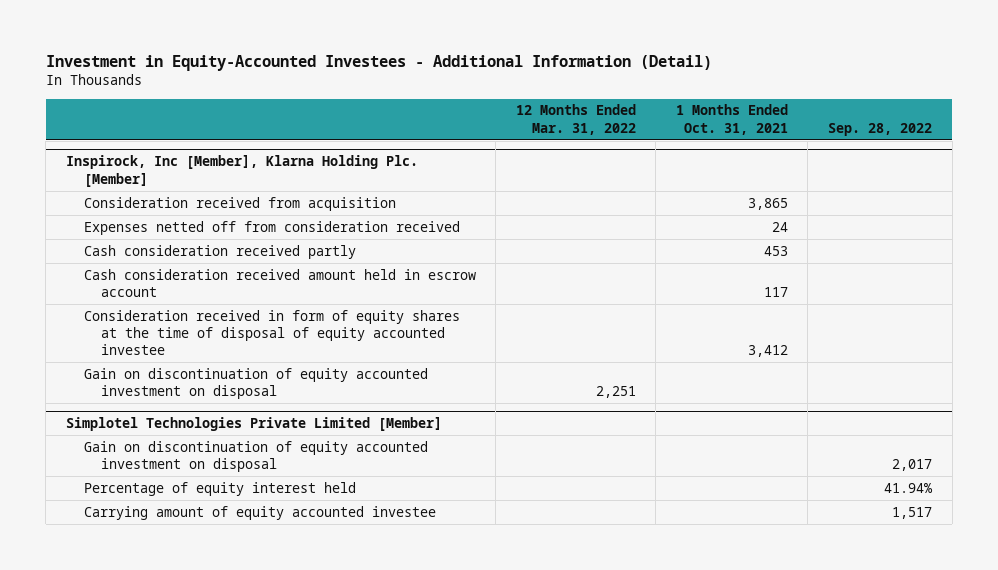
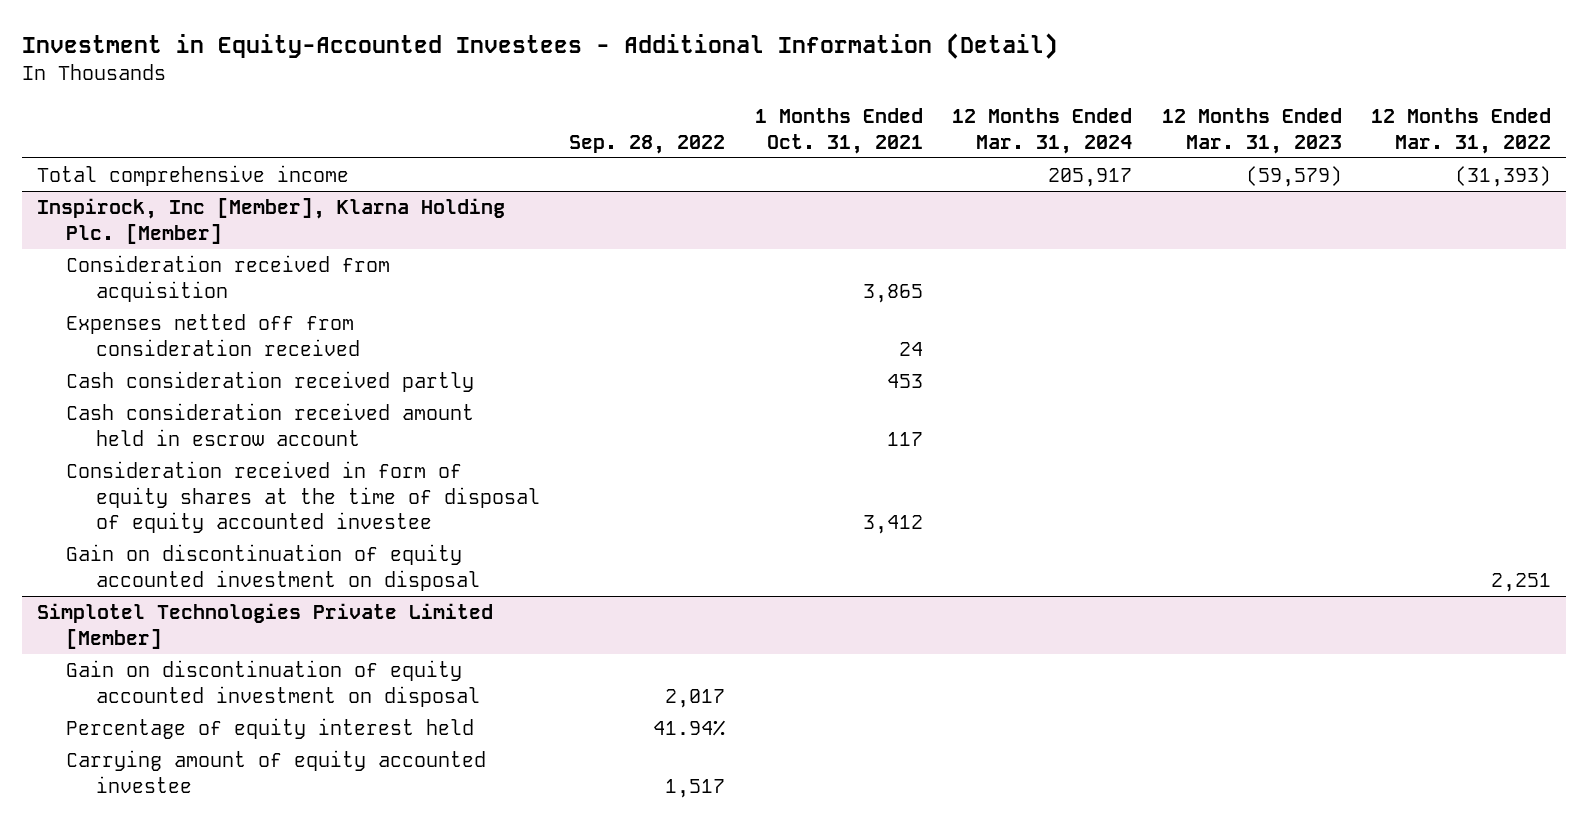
- | 12 Months Ended Mar. 31, 2022 | 1 Months Ended Oct. 31, 2021 | Sep. 28, 2022
+ | Sep. 28, 2022 | 1 Months Ended Oct. 31, 2021 | 12 Months Ended Mar. 31, 2024 | 12 Months Ended Mar. 31, 2023 | 12 Months Ended Mar. 31, 2022
+ Total comprehensive income | | | 205,917 | (59,579) | (31,393)

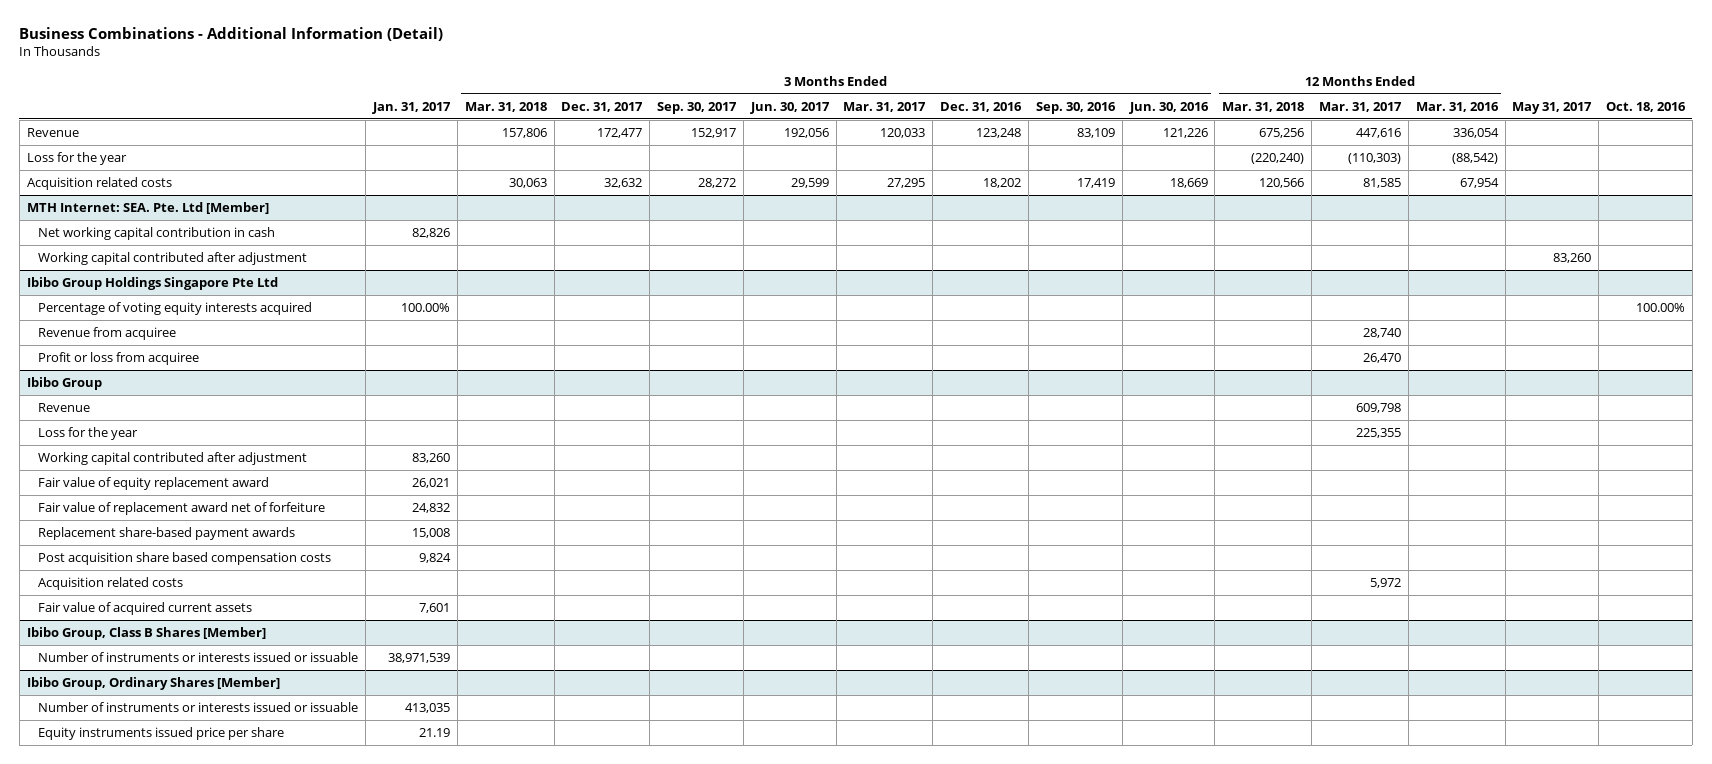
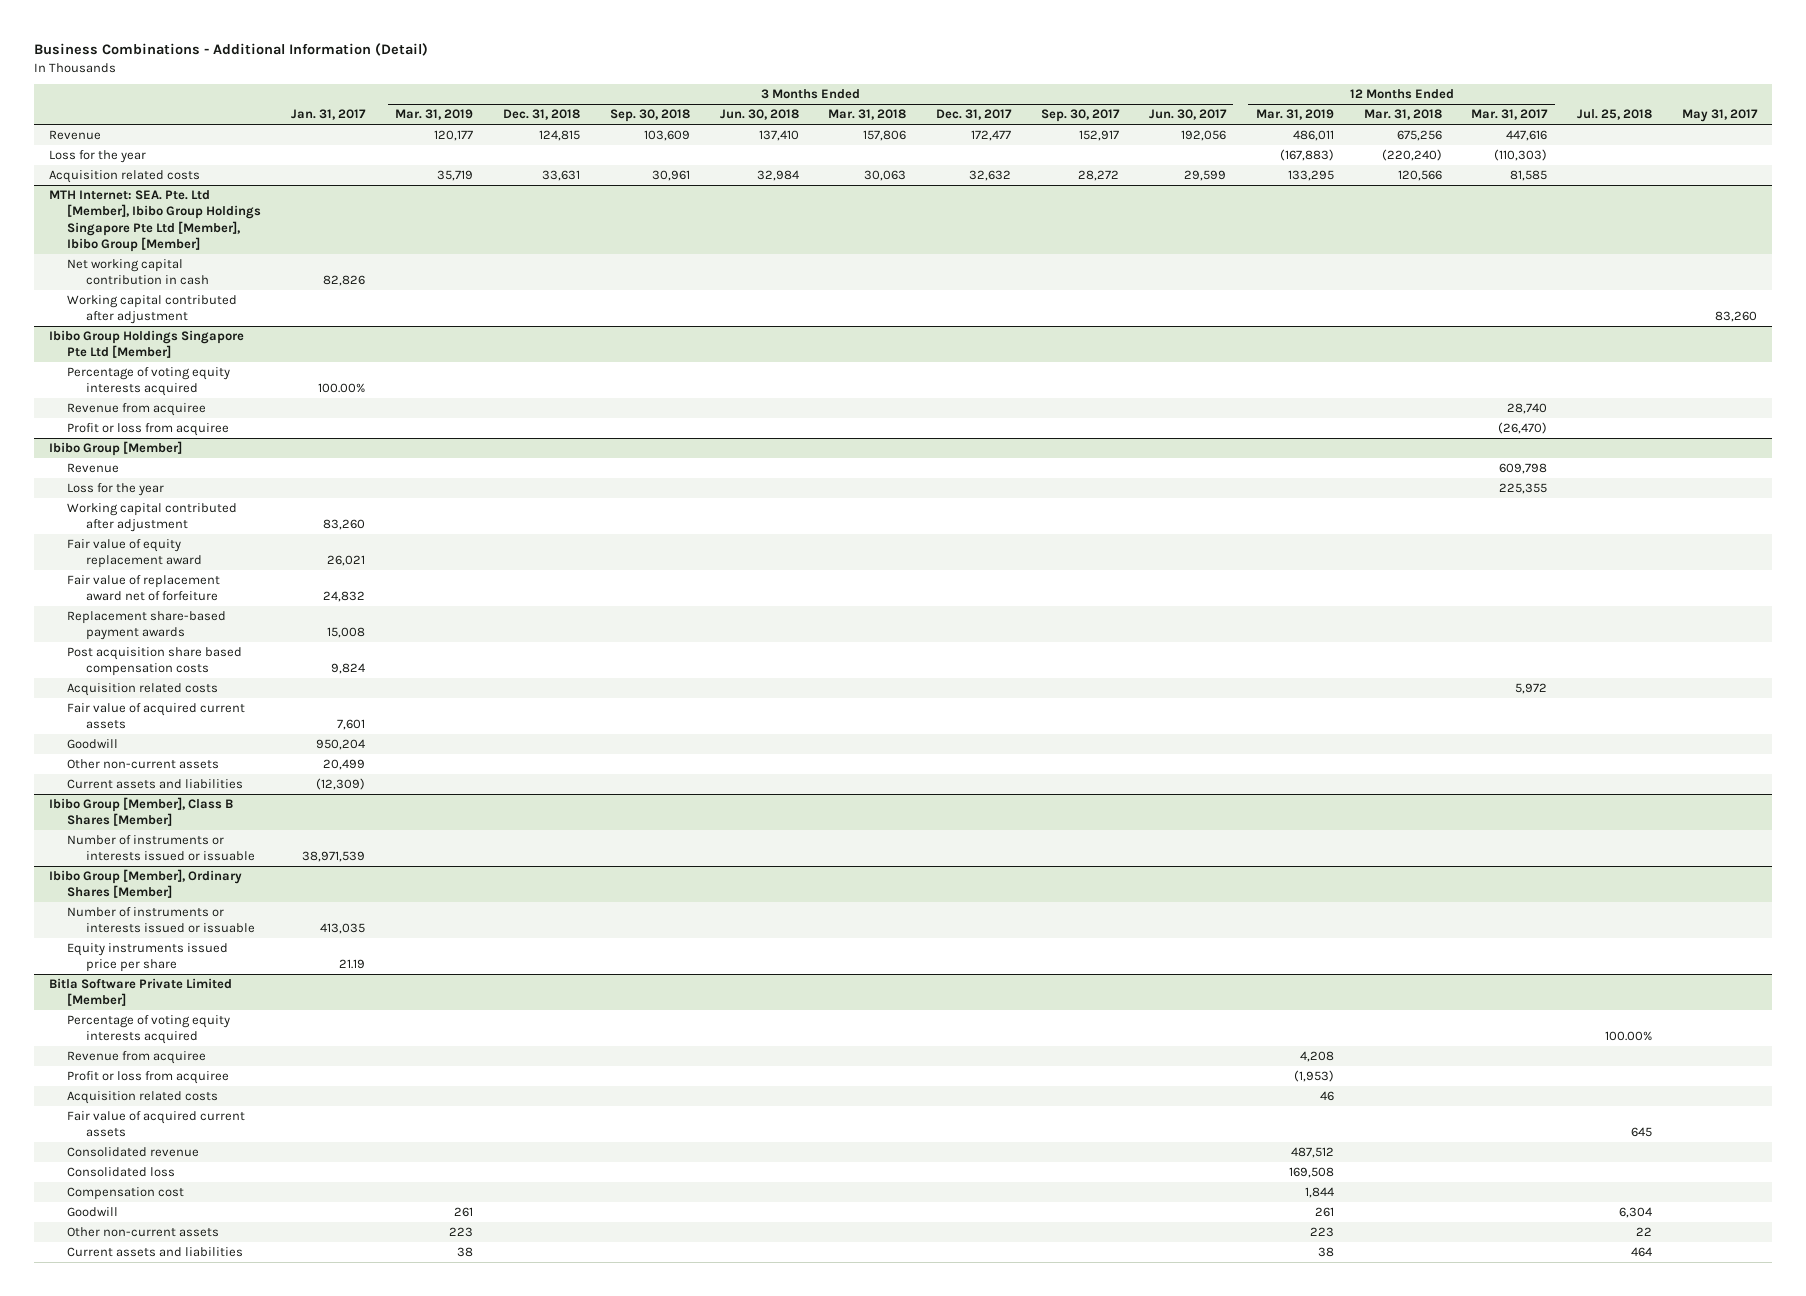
- | Jan. 31, 2017 | 3 Months Ended Mar. 31, 2018 | 3 Months Ended Dec. 31, 2017 | 3 Months Ended Sep. 30, 2017 | 3 Months Ended Jun. 30, 2017 | 3 Months Ended Mar. 31, 2017 | 3 Months Ended Dec. 31, 2016 | 3 Months Ended Sep. 30, 2016 | 3 Months Ended Jun. 30, 2016 | 12 Months Ended Mar. 31, 2018 | 12 Months Ended Mar. 31, 2017 | 12 Months Ended Mar. 31, 2016 | May 31, 2017 | Oct. 18, 2016
+ | Jan. 31, 2017 | 3 Months Ended Mar. 31, 2019 | 3 Months Ended Dec. 31, 2018 | 3 Months Ended Sep. 30, 2018 | 3 Months Ended Jun. 30, 2018 | 3 Months Ended Mar. 31, 2018 | 3 Months Ended Dec. 31, 2017 | 3 Months Ended Sep. 30, 2017 | 3 Months Ended Jun. 30, 2017 | 12 Months Ended Mar. 31, 2019 | 12 Months Ended Mar. 31, 2018 | 12 Months Ended Mar. 31, 2017 | Jul. 25, 2018 | May 31, 2017
- MTH Internet: SEA. Pte. Ltd [Member]
+ MTH Internet: SEA. Pte. Ltd [Member], Ibibo Group Holdings Singapore Pte Ltd [Member], Ibibo Group [Member]
- Ibibo Group Holdings Singapore Pte Ltd
+ Ibibo Group Holdings Singapore Pte Ltd [Member]
- Profit or loss from acquiree | | | | | | | | | | | 26,470 | | |
- Ibibo Group
+ Profit or loss from acquiree | | | | | | | | | | | | (26,470) | |
+ Ibibo Group [Member]
- Ibibo Group, Class B Shares [Member]
+ Goodwill | 950,204 | | | | | | | | | | | | |
+ Other non-current assets | 20,499 | | | | | | | | | | | | |
+ Current assets and liabilities | (12,309) | | | | | | | | | | | | |
+ Ibibo Group [Member], Class B Shares [Member]
- Ibibo Group, Ordinary Shares [Member]
+ Ibibo Group [Member], Ordinary Shares [Member]
+ Bitla Software Private Limited [Member]
+ Percentage of voting equity interests acquired | | | | | | | | | | | | | 100.00% |
+ Revenue from acquiree | | | | | | | | | | 4,208 | | | |
+ Profit or loss from acquiree | | | | | | | | | | (1,953) | | | |
+ Acquisition related costs | | | | | | | | | | 46 | | | |
+ Fair value of acquired current assets | | | | | | | | | | | | | 645 |
+ Consolidated revenue | | | | | | | | | | 487,512 | | | |
+ Consolidated loss | | | | | | | | | | 169,508 | | | |
+ Compensation cost | | | | | | | | | | 1,844 | | | |
+ Goodwill | | 261 | | | | | | | | 261 | | | 6,304 |
+ Other non-current assets | | 223 | | | | | | | | 223 | | | 22 |
+ Current assets and liabilities | | 38 | | | | | | | | 38 | | | 464 |

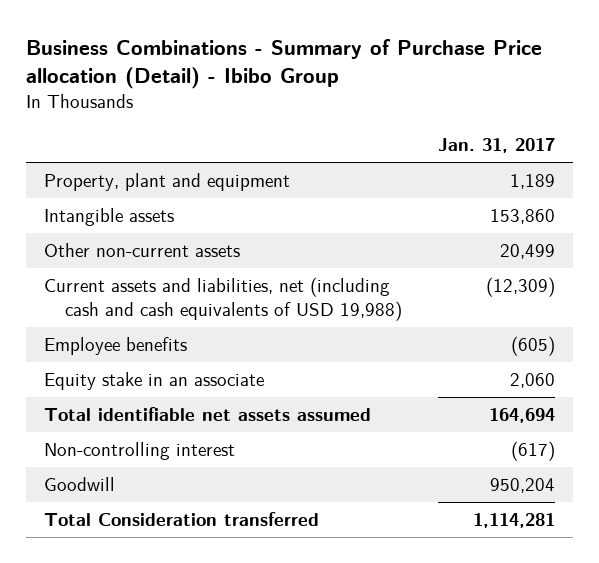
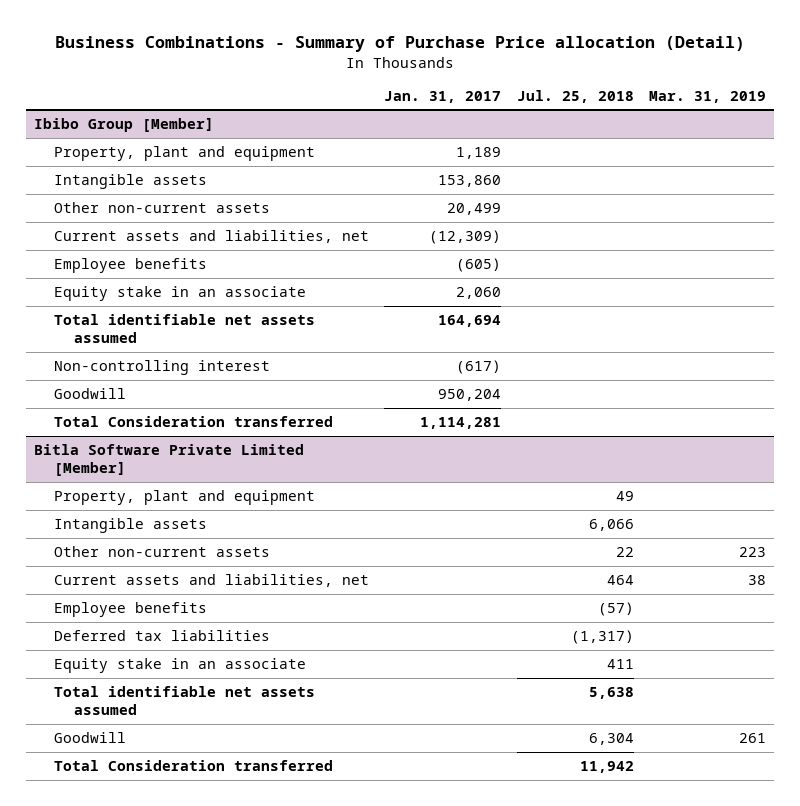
- Business Combinations - Summary of Purchase Price allocation (Detail) - Ibibo Group
+ Business Combinations - Summary of Purchase Price allocation (Detail)
- | Jan. 31, 2017
+ | Jan. 31, 2017 | Jul. 25, 2018 | Mar. 31, 2019
+ Ibibo Group [Member]
- Current assets and liabilities, net (including cash and cash equivalents of USD 19,988) | (12,309)
+ Current assets and liabilities, net | (12,309) | |
+ Bitla Software Private Limited [Member]
+ Property, plant and equipment | | 49 |
+ Intangible assets | | 6,066 |
+ Other non-current assets | | 22 | 223
+ Current assets and liabilities, net | | 464 | 38
+ Employee benefits | | (57) |
+ Deferred tax liabilities | | (1,317) |
+ Equity stake in an associate | | 411 |
+ Total identifiable net assets assumed | | 5,638 |
+ Goodwill | | 6,304 | 261
+ Total Consideration transferred | | 11,942 |

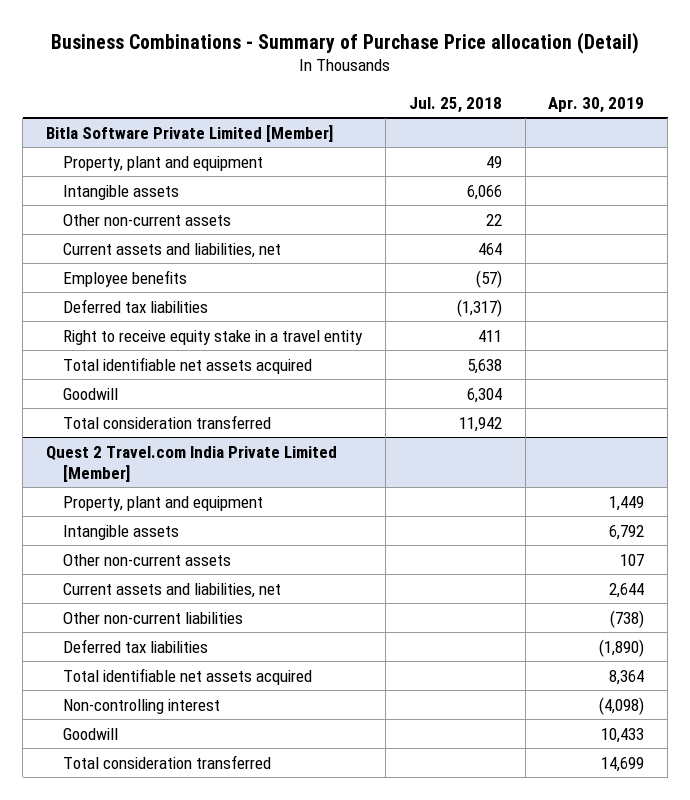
- | Jan. 31, 2017 | Jul. 25, 2018 | Mar. 31, 2019
+ | Jul. 25, 2018 | Apr. 30, 2019
- Ibibo Group [Member]
- Property, plant and equipment | 1,189 | |
- Intangible assets | 153,860 | |
- Other non-current assets | 20,499 | |
- Current assets and liabilities, net | (12,309) | |
- Employee benefits | (605) | |
- Equity stake in an associate | 2,060 | |
- Total identifiable net assets assumed | 164,694 | |
- Non-controlling interest | (617) | |
- Goodwill | 950,204 | |
- Total Consideration transferred | 1,114,281 | |
@ Bitla Software Private Limited [Member]
- Equity stake in an associate | | 411 |
- Total identifiable net assets assumed | | 5,638 |
+ Right to receive equity stake in a travel entity | 411 |
+ Total identifiable net assets acquired | 5,638 |
- Total Consideration transferred | | 11,942 |
+ Total consideration transferred | 11,942 |
+ Quest 2 Travel.com India Private Limited [Member]
+ Property, plant and equipment | | 1,449
+ Intangible assets | | 6,792
+ Other non-current assets | | 107
+ Current assets and liabilities, net | | 2,644
+ Other non-current liabilities | | (738)
+ Deferred tax liabilities | | (1,890)
+ Total identifiable net assets acquired | | 8,364
+ Non-controlling interest | | (4,098)
+ Goodwill | | 10,433
+ Total consideration transferred | | 14,699

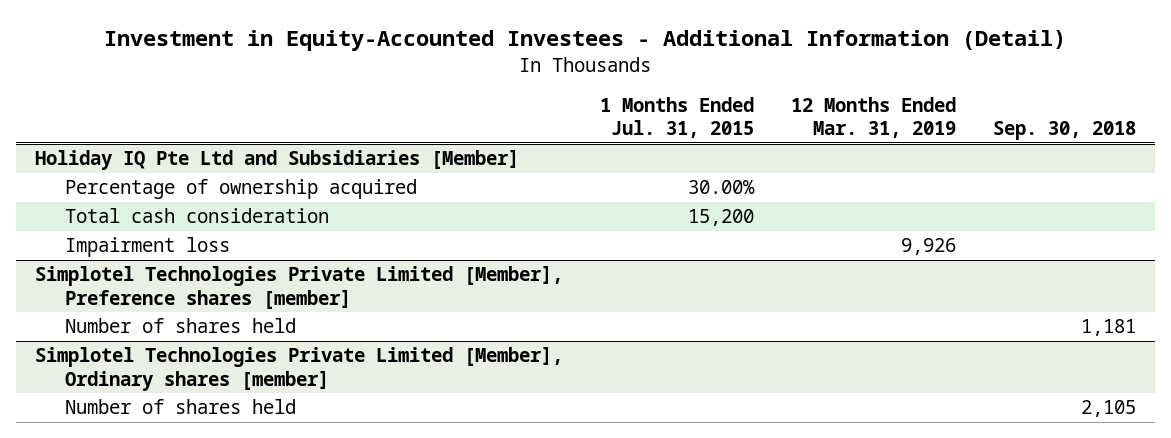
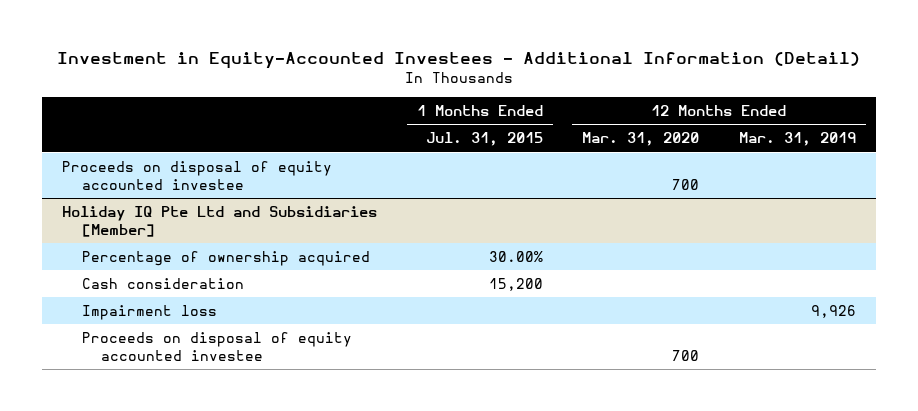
- | 1 Months Ended Jul. 31, 2015 | 12 Months Ended Mar. 31, 2019 | Sep. 30, 2018
+ | 1 Months Ended Jul. 31, 2015 | 12 Months Ended Mar. 31, 2020 | 12 Months Ended Mar. 31, 2019
+ Proceeds on disposal of equity accounted investee | | 700 |
@ Holiday IQ Pte Ltd and Subsidiaries [Member]
- Total cash consideration | 15,200 | |
+ Cash consideration | 15,200 | |
- Simplotel Technologies Private Limited [Member], Preference shares [member]
- Number of shares held | | | 1,181
- Simplotel Technologies Private Limited [Member], Ordinary shares [member]
- Number of shares held | | | 2,105
@ Holiday IQ Pte Ltd and Subsidiaries [Member]
+ Proceeds on disposal of equity accounted investee | | 700 |

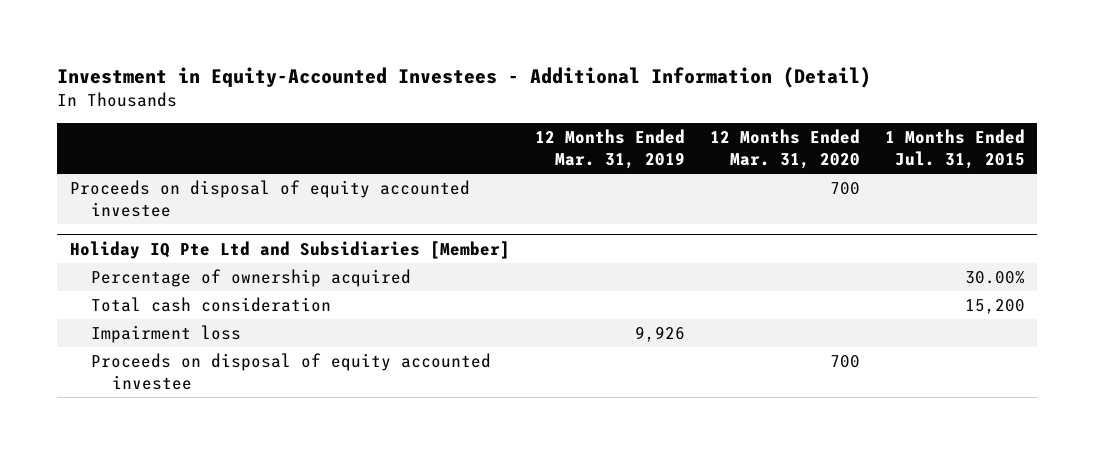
- | 1 Months Ended Jul. 31, 2015 | 12 Months Ended Mar. 31, 2020 | 12 Months Ended Mar. 31, 2019
+ | 12 Months Ended Mar. 31, 2019 | 12 Months Ended Mar. 31, 2020 | 1 Months Ended Jul. 31, 2015
@ Holiday IQ Pte Ltd and Subsidiaries [Member]
- Cash consideration | 15,200 | |
+ Total cash consideration | | | 15,200

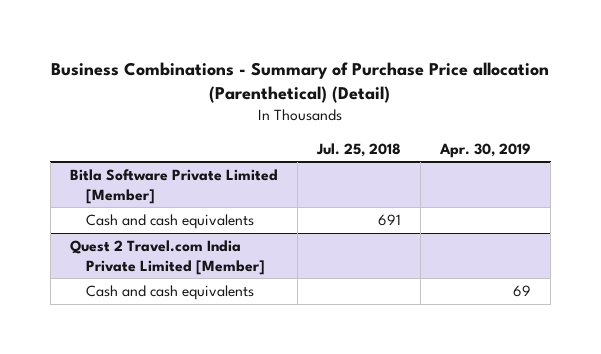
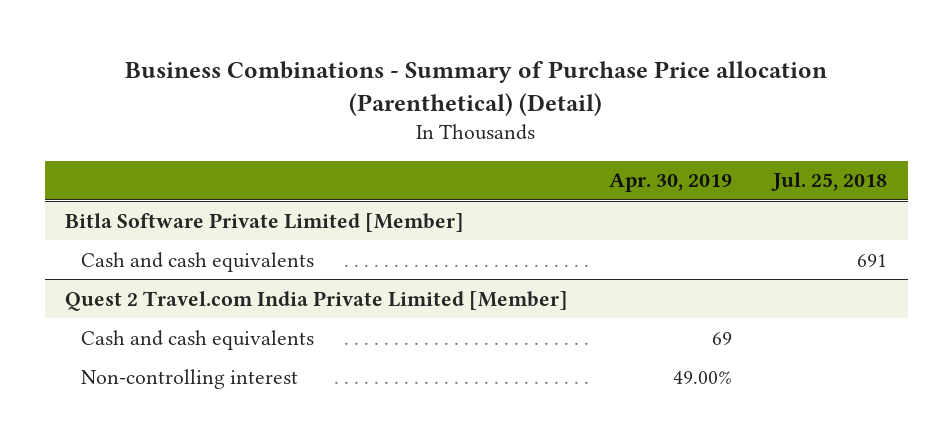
- | Jul. 25, 2018 | Apr. 30, 2019
+ | Apr. 30, 2019 | Jul. 25, 2018
@ Quest 2 Travel.com India Private Limited [Member]
+ Non-controlling interest | 49.00% |

